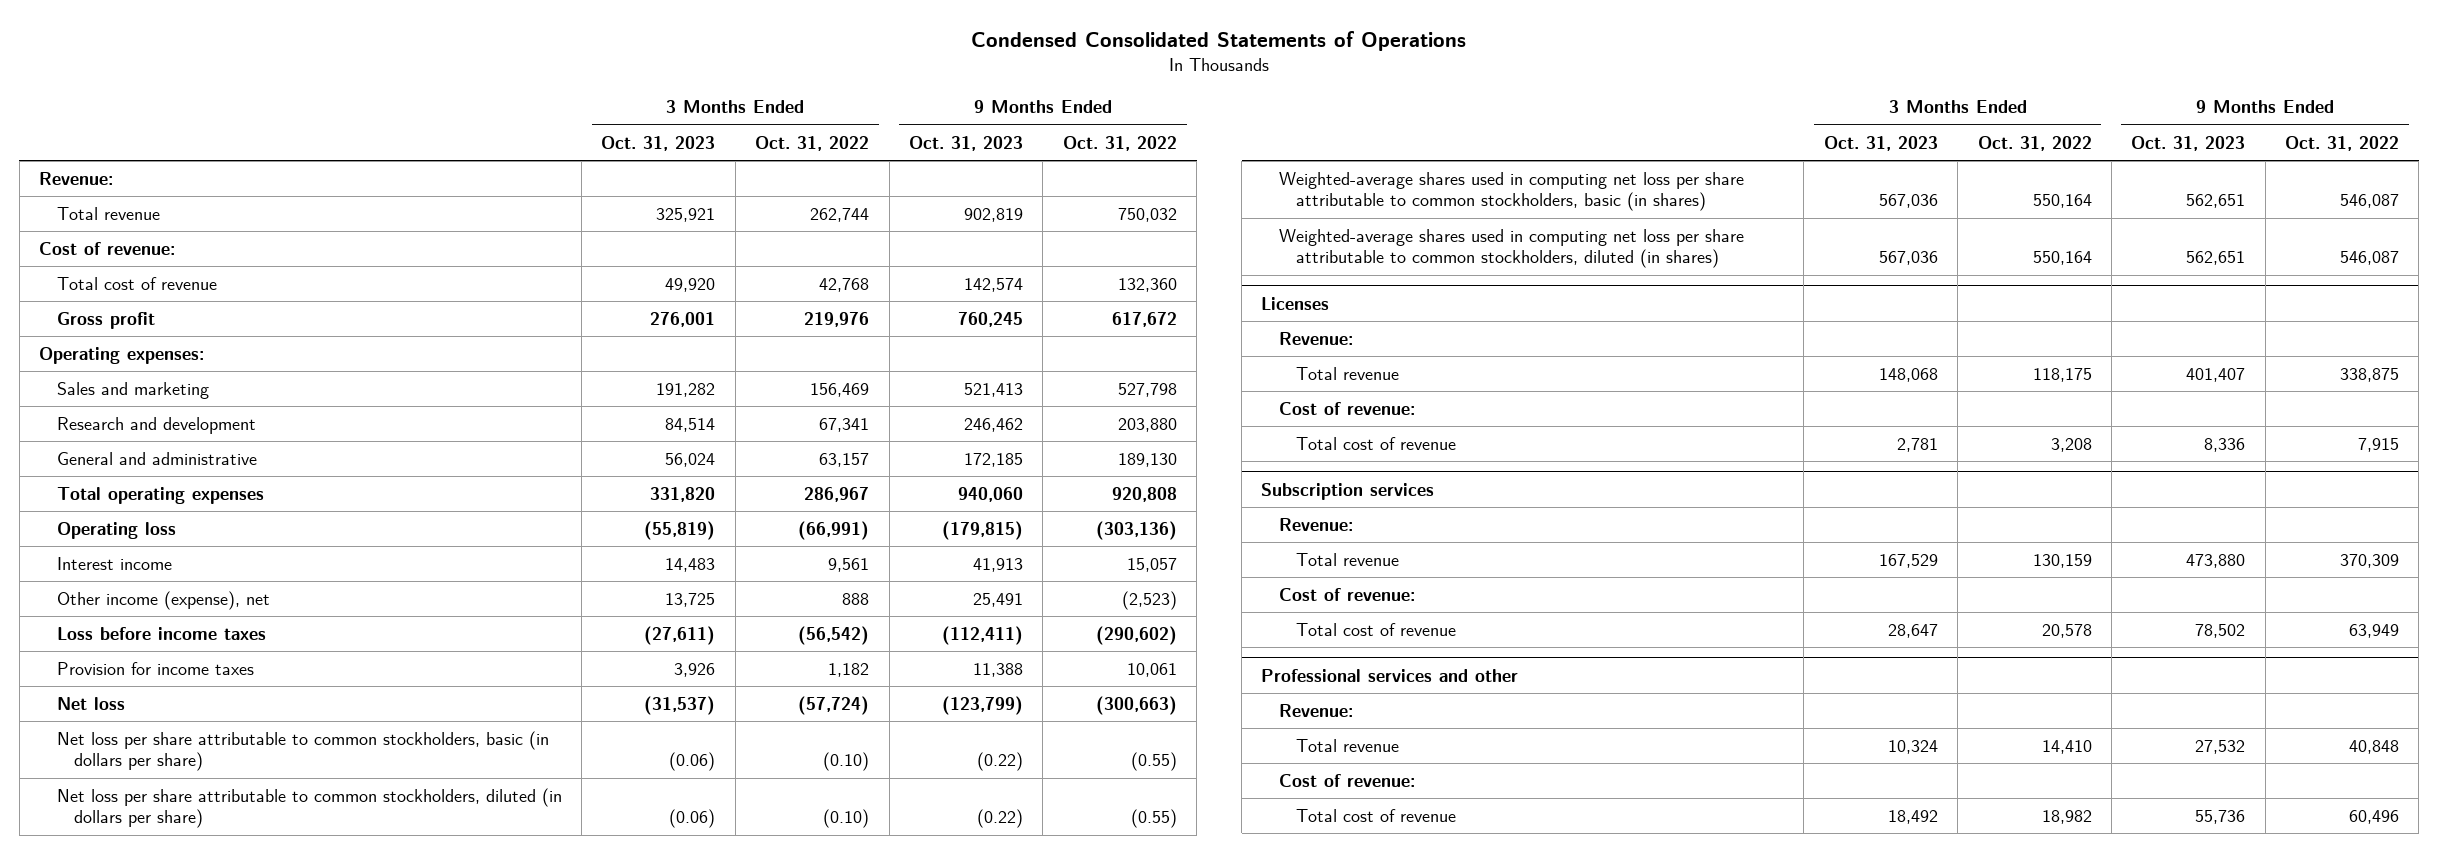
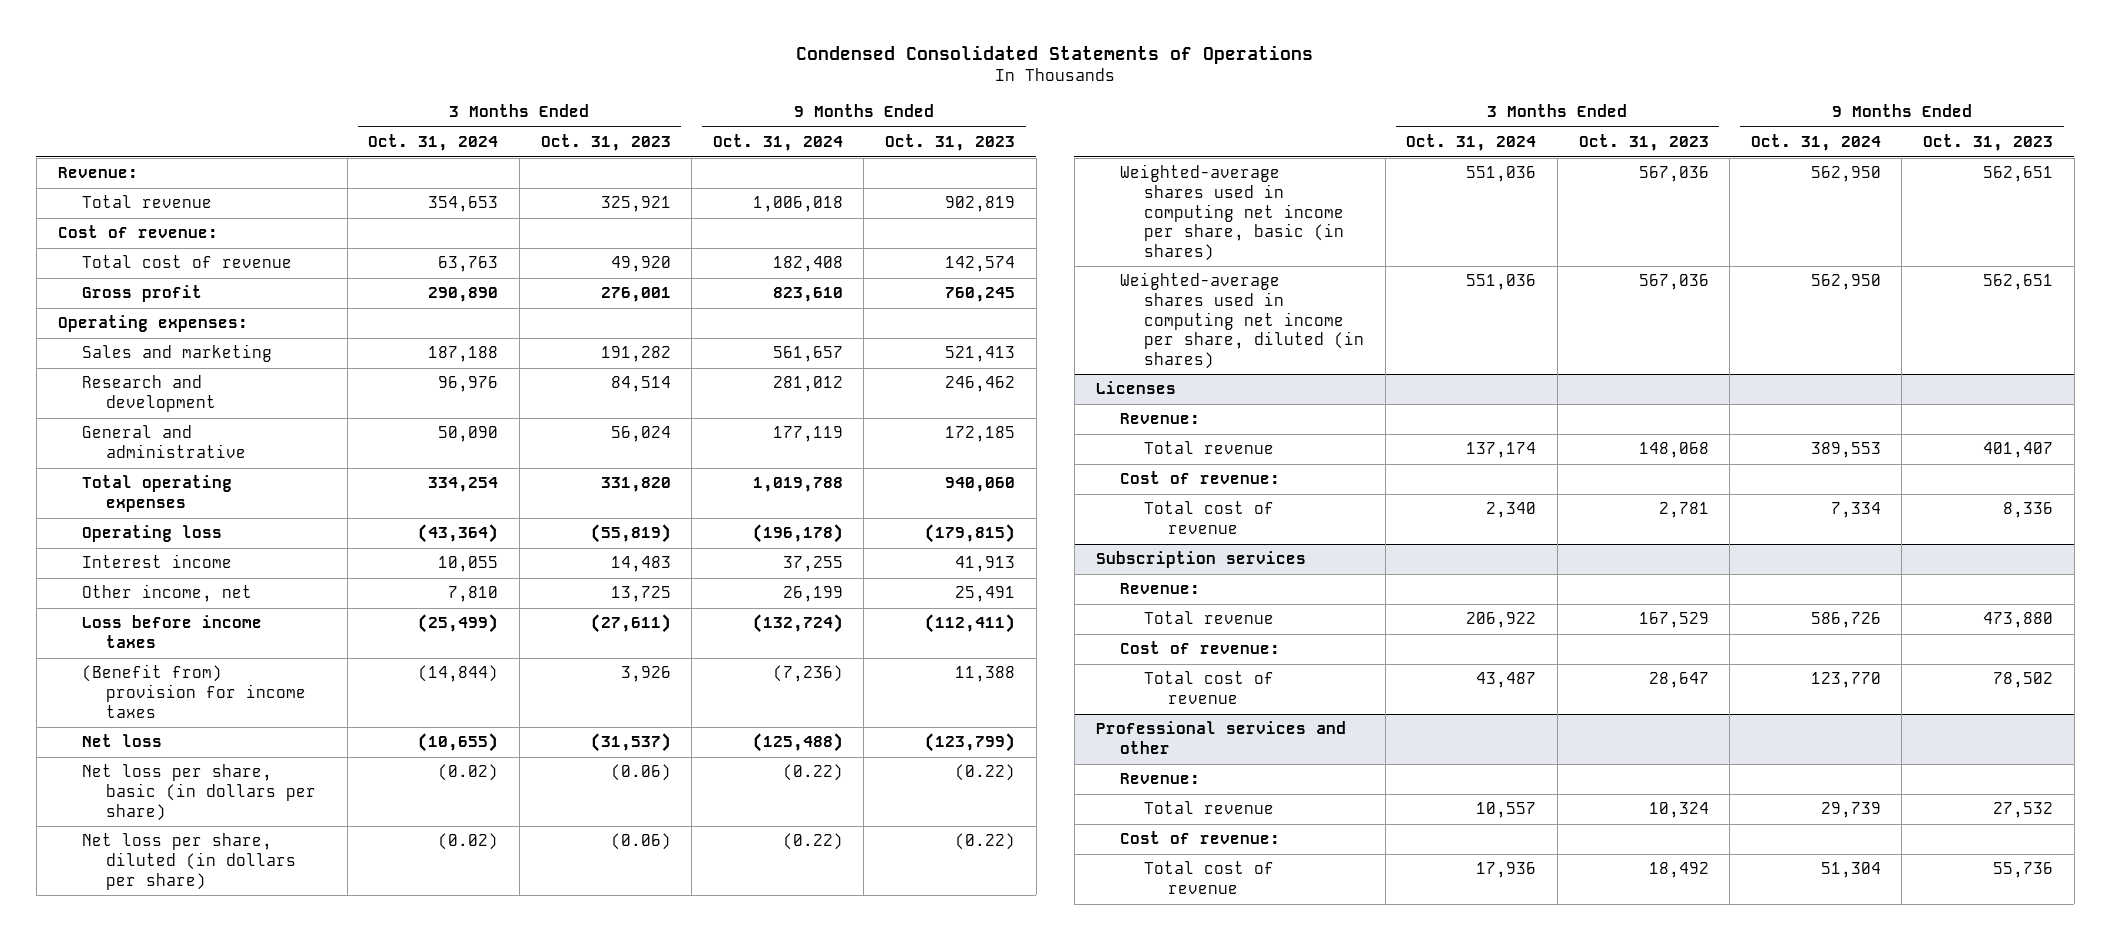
- | 3 Months Ended Oct. 31, 2023 | 3 Months Ended Oct. 31, 2022 | 9 Months Ended Oct. 31, 2023 | 9 Months Ended Oct. 31, 2022
+ | 3 Months Ended Oct. 31, 2024 | 3 Months Ended Oct. 31, 2023 | 9 Months Ended Oct. 31, 2024 | 9 Months Ended Oct. 31, 2023
- Other income (expense), net | 13,725 | 888 | 25,491 | (2,523)
+ Other income, net | 7,810 | 13,725 | 26,199 | 25,491
- Provision for income taxes | 3,926 | 1,182 | 11,388 | 10,061
+ (Benefit from) provision for income taxes | (14,844) | 3,926 | (7,236) | 11,388
- Net loss per share attributable to common stockholders, basic (in dollars per share) | (0.06) | (0.10) | (0.22) | (0.55)
- Net loss per share attributable to common stockholders, diluted (in dollars per share) | (0.06) | (0.10) | (0.22) | (0.55)
- Weighted-average shares used in computing net loss per share attributable to common stockholders, basic (in shares) | 567,036 | 550,164 | 562,651 | 546,087
- Weighted-average shares used in computing net loss per share attributable to common stockholders, diluted (in shares) | 567,036 | 550,164 | 562,651 | 546,087
+ Net loss per share, basic (in dollars per share) | (0.02) | (0.06) | (0.22) | (0.22)
+ Net loss per share, diluted (in dollars per share) | (0.02) | (0.06) | (0.22) | (0.22)
+ Weighted-average shares used in computing net income per share, basic (in shares) | 551,036 | 567,036 | 562,950 | 562,651
+ Weighted-average shares used in computing net income per share, diluted (in shares) | 551,036 | 567,036 | 562,950 | 562,651

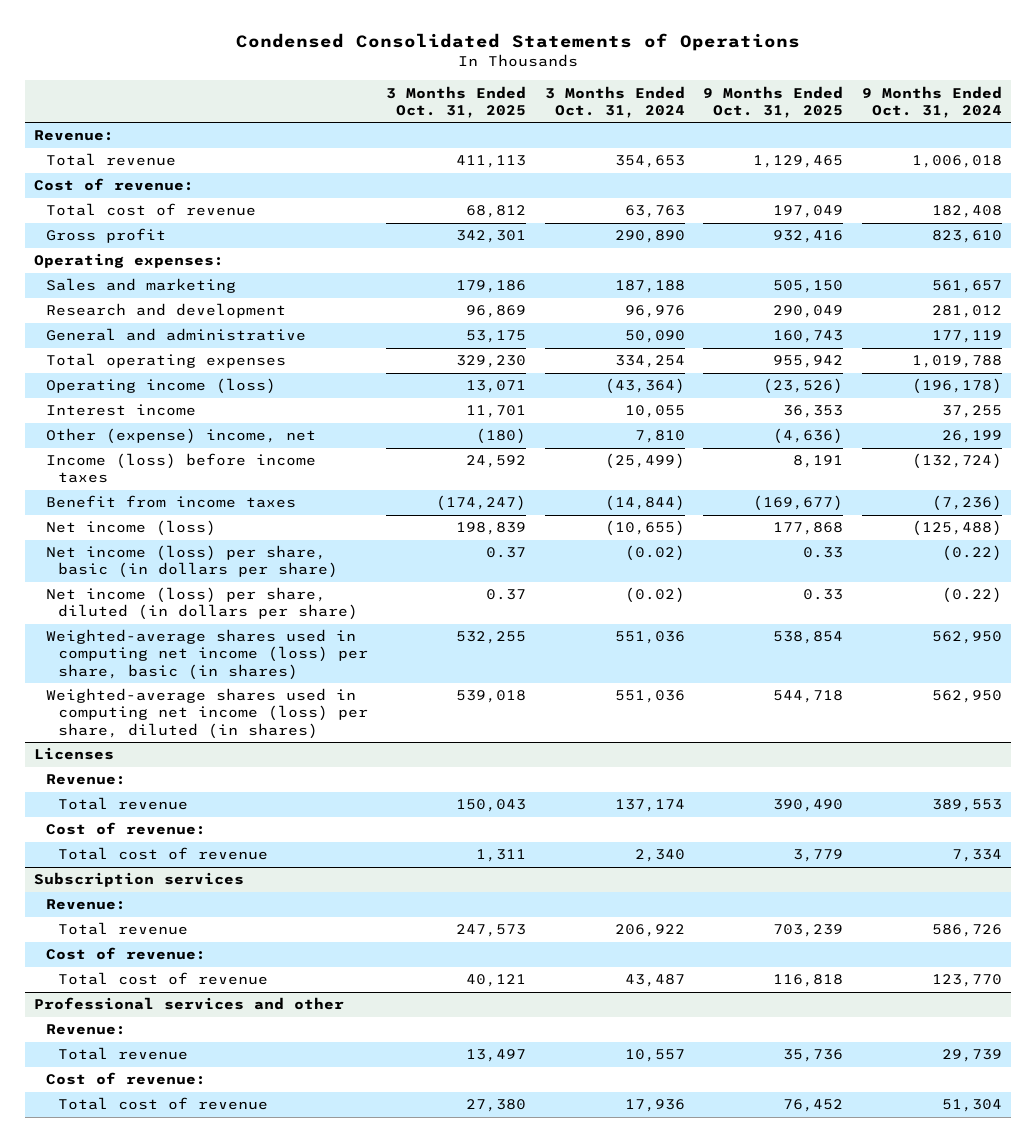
- | 3 Months Ended Oct. 31, 2024 | 3 Months Ended Oct. 31, 2023 | 9 Months Ended Oct. 31, 2024 | 9 Months Ended Oct. 31, 2023
+ | 3 Months Ended Oct. 31, 2025 | 3 Months Ended Oct. 31, 2024 | 9 Months Ended Oct. 31, 2025 | 9 Months Ended Oct. 31, 2024
- Operating loss | (43,364) | (55,819) | (196,178) | (179,815)
+ Operating income (loss) | 13,071 | (43,364) | (23,526) | (196,178)
- Other income, net | 7,810 | 13,725 | 26,199 | 25,491
- Loss before income taxes | (25,499) | (27,611) | (132,724) | (112,411)
- (Benefit from) provision for income taxes | (14,844) | 3,926 | (7,236) | 11,388
- Net loss | (10,655) | (31,537) | (125,488) | (123,799)
- Net loss per share, basic (in dollars per share) | (0.02) | (0.06) | (0.22) | (0.22)
- Net loss per share, diluted (in dollars per share) | (0.02) | (0.06) | (0.22) | (0.22)
- Weighted-average shares used in computing net income per share, basic (in shares) | 551,036 | 567,036 | 562,950 | 562,651
- Weighted-average shares used in computing net income per share, diluted (in shares) | 551,036 | 567,036 | 562,950 | 562,651
+ Other (expense) income, net | (180) | 7,810 | (4,636) | 26,199
+ Income (loss) before income taxes | 24,592 | (25,499) | 8,191 | (132,724)
+ Benefit from income taxes | (174,247) | (14,844) | (169,677) | (7,236)
+ Net income (loss) | 198,839 | (10,655) | 177,868 | (125,488)
+ Net income (loss) per share, basic (in dollars per share) | 0.37 | (0.02) | 0.33 | (0.22)
+ Net income (loss) per share, diluted (in dollars per share) | 0.37 | (0.02) | 0.33 | (0.22)
+ Weighted-average shares used in computing net income (loss) per share, basic (in shares) | 532,255 | 551,036 | 538,854 | 562,950
+ Weighted-average shares used in computing net income (loss) per share, diluted (in shares) | 539,018 | 551,036 | 544,718 | 562,950

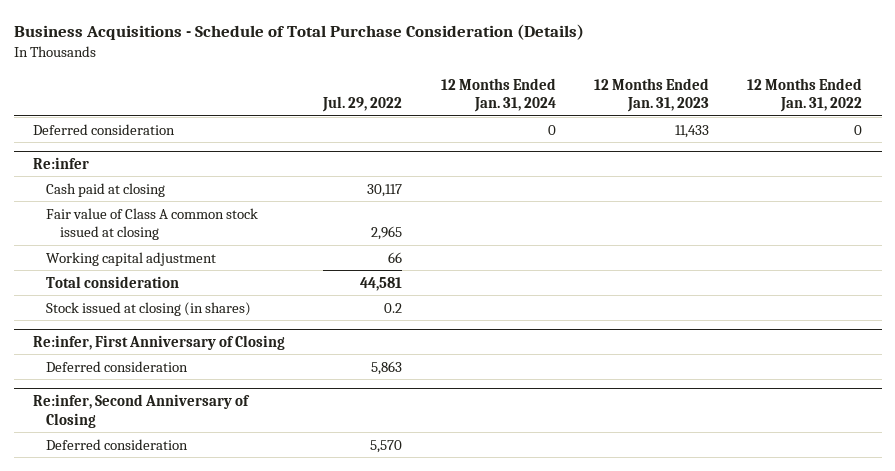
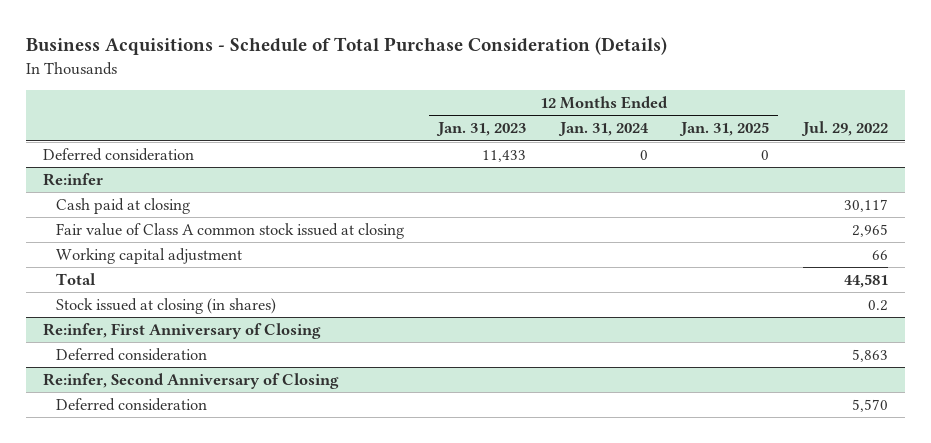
- | Jul. 29, 2022 | 12 Months Ended Jan. 31, 2024 | 12 Months Ended Jan. 31, 2023 | 12 Months Ended Jan. 31, 2022
+ | 12 Months Ended Jan. 31, 2023 | 12 Months Ended Jan. 31, 2024 | 12 Months Ended Jan. 31, 2025 | Jul. 29, 2022
@ Re:infer
- Total consideration | 44,581 | | |
+ Total | | | | 44,581

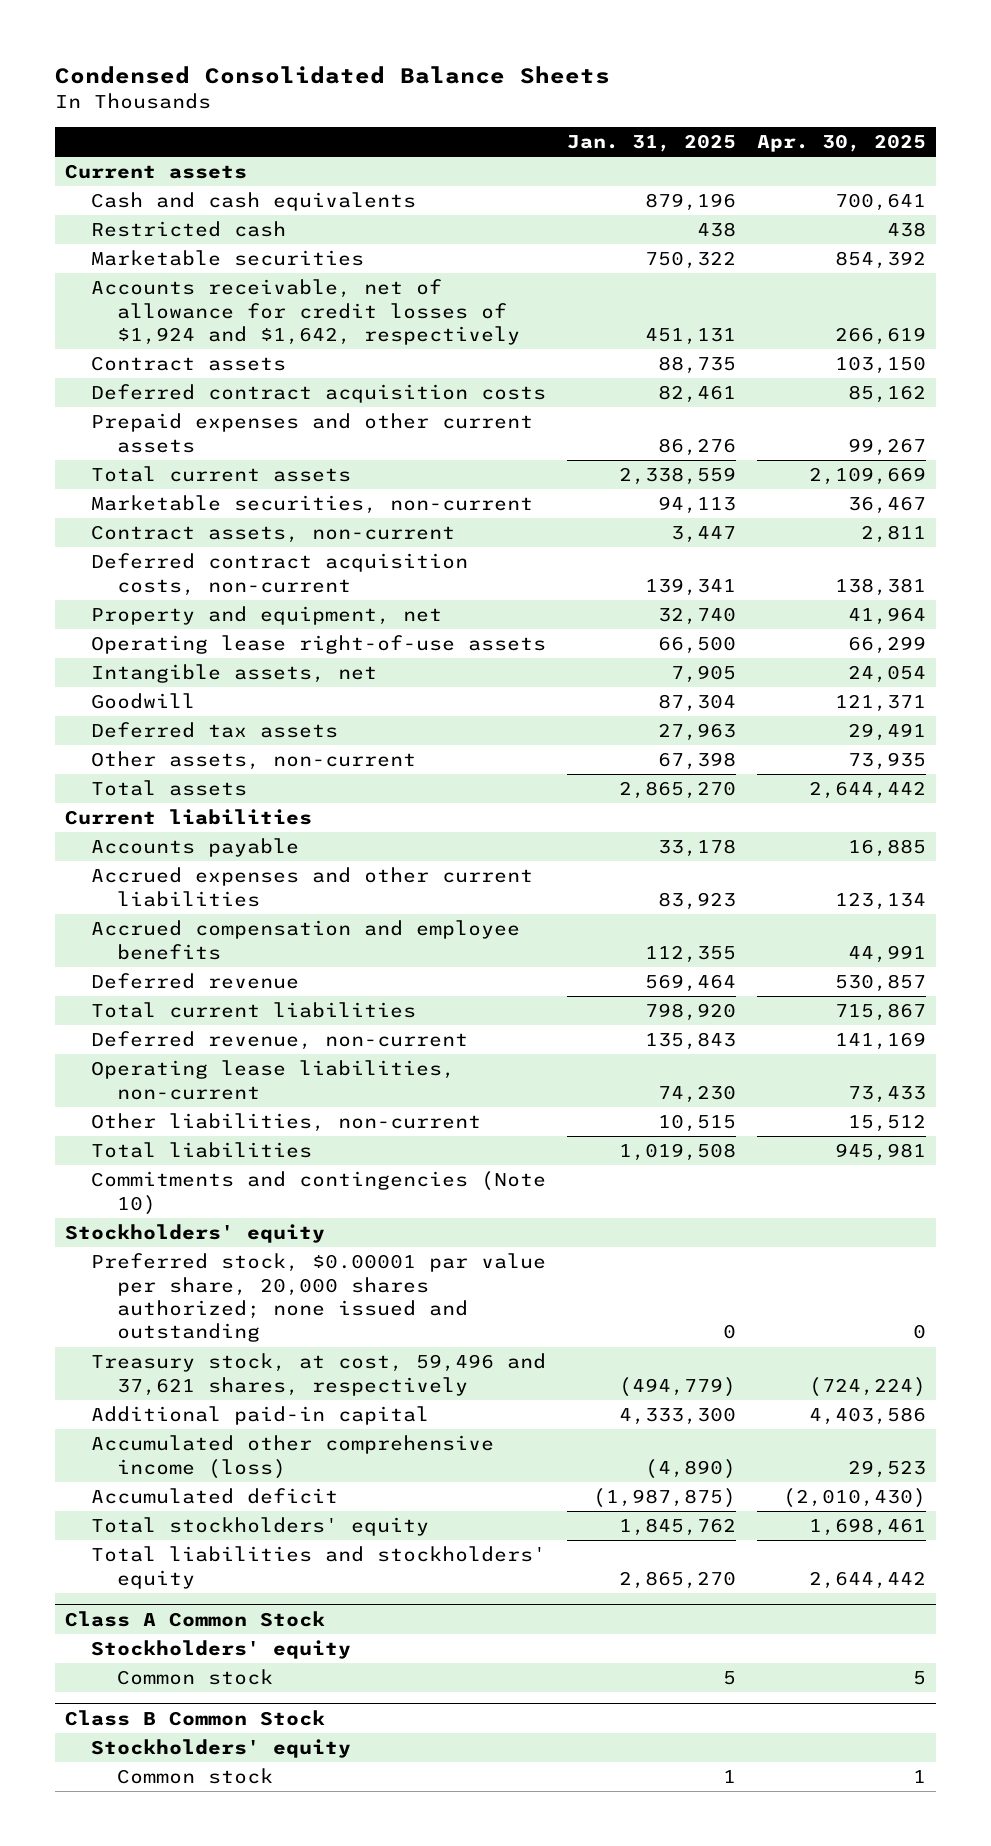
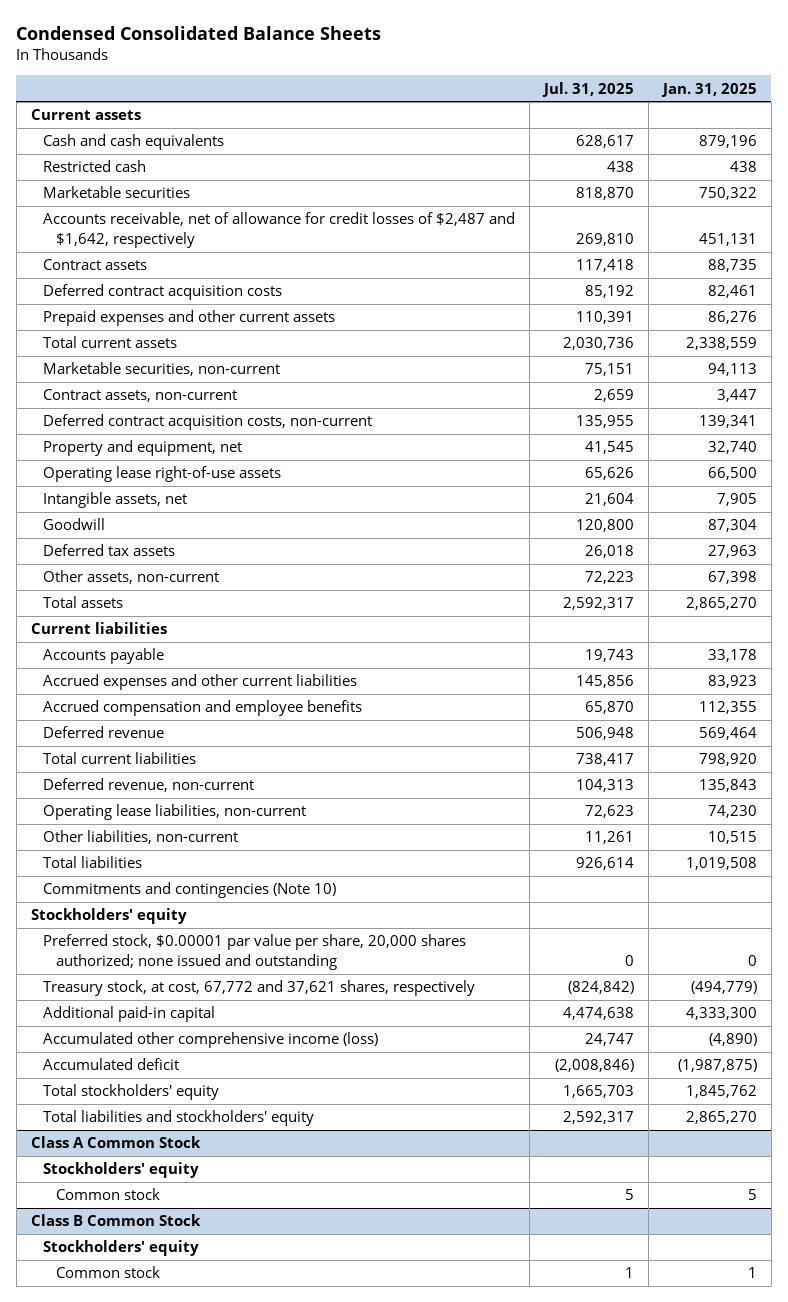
- | Jan. 31, 2025 | Apr. 30, 2025
+ | Jul. 31, 2025 | Jan. 31, 2025
- Accounts receivable, net of allowance for credit losses of $1,924 and $1,642, respectively | 451,131 | 266,619
+ Accounts receivable, net of allowance for credit losses of $2,487 and $1,642, respectively | 269,810 | 451,131
- Treasury stock, at cost, 59,496 and 37,621 shares, respectively | (494,779) | (724,224)
+ Treasury stock, at cost, 67,772 and 37,621 shares, respectively | (824,842) | (494,779)

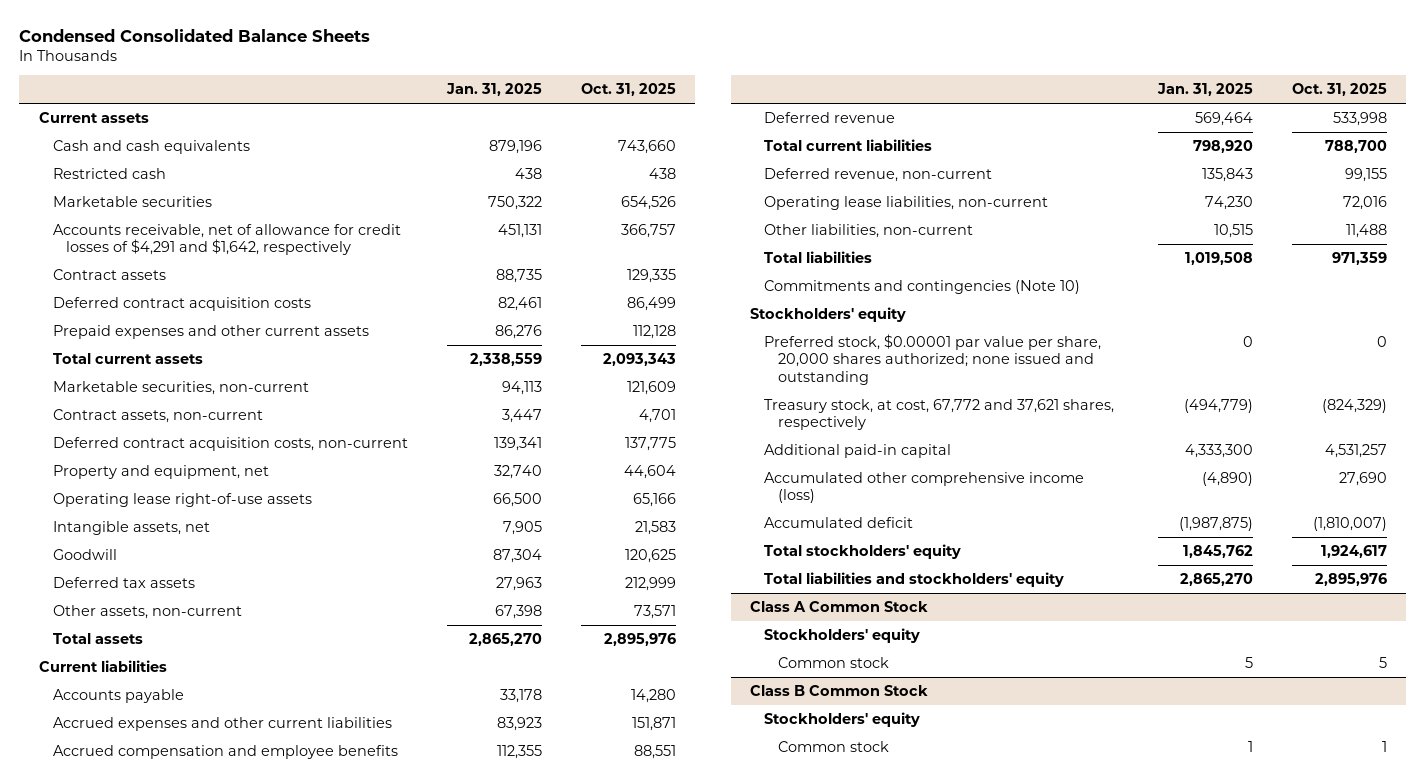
- | Jul. 31, 2025 | Jan. 31, 2025
+ | Jan. 31, 2025 | Oct. 31, 2025
- Accounts receivable, net of allowance for credit losses of $2,487 and $1,642, respectively | 269,810 | 451,131
+ Accounts receivable, net of allowance for credit losses of $4,291 and $1,642, respectively | 451,131 | 366,757

